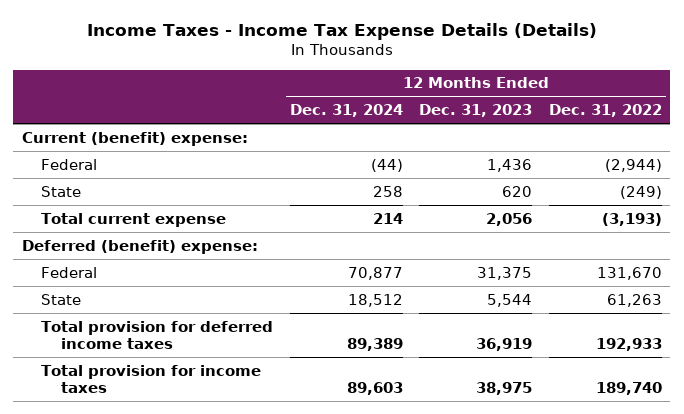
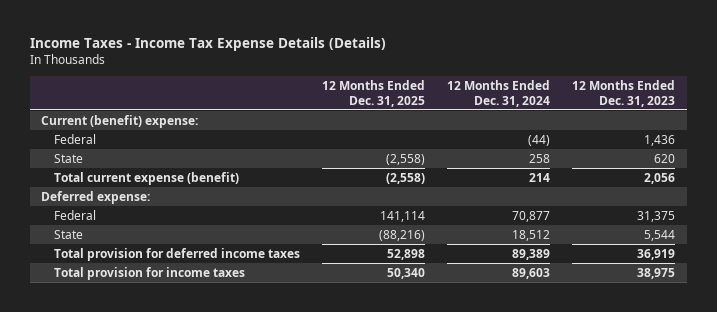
- | 12 Months Ended Dec. 31, 2024 | 12 Months Ended Dec. 31, 2023 | 12 Months Ended Dec. 31, 2022
+ | 12 Months Ended Dec. 31, 2025 | 12 Months Ended Dec. 31, 2024 | 12 Months Ended Dec. 31, 2023
- Total current expense | 214 | 2,056 | (3,193)
- Deferred (benefit) expense:
+ Total current expense (benefit) | (2,558) | 214 | 2,056
+ Deferred expense:

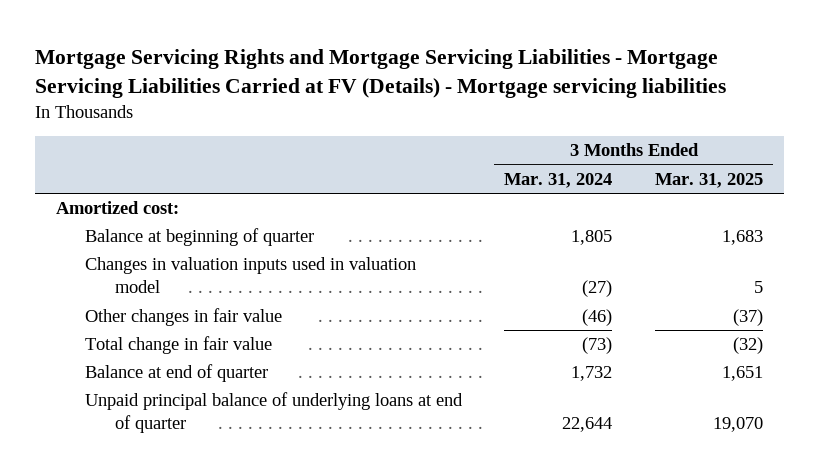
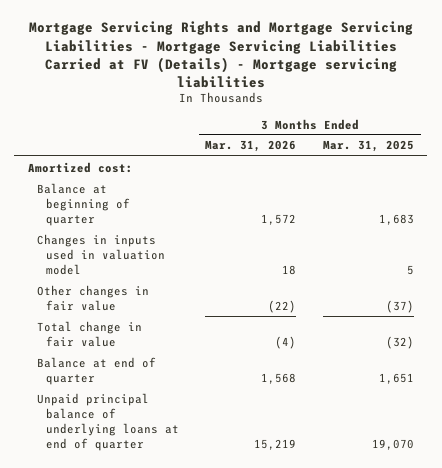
- | 3 Months Ended Mar. 31, 2024 | 3 Months Ended Mar. 31, 2025
+ | 3 Months Ended Mar. 31, 2026 | 3 Months Ended Mar. 31, 2025
- Changes in valuation inputs used in valuation model | (27) | 5
+ Changes in inputs used in valuation model | 18 | 5

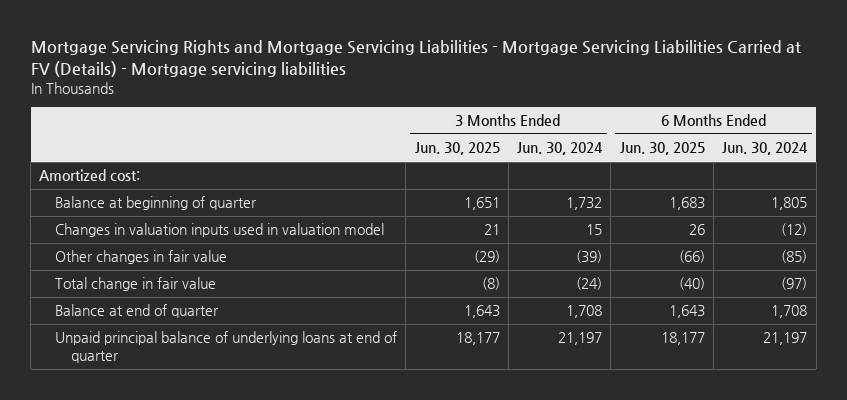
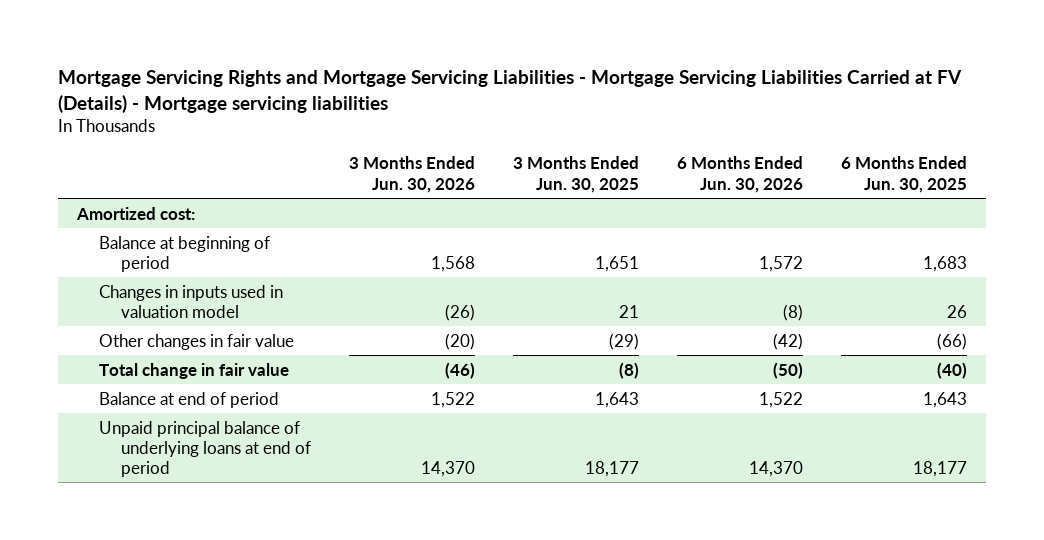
- | 3 Months Ended Jun. 30, 2025 | 3 Months Ended Jun. 30, 2024 | 6 Months Ended Jun. 30, 2025 | 6 Months Ended Jun. 30, 2024
+ | 3 Months Ended Jun. 30, 2026 | 3 Months Ended Jun. 30, 2025 | 6 Months Ended Jun. 30, 2026 | 6 Months Ended Jun. 30, 2025
- Balance at beginning of quarter | 1,651 | 1,732 | 1,683 | 1,805
- Changes in valuation inputs used in valuation model | 21 | 15 | 26 | (12)
+ Balance at beginning of period | 1,568 | 1,651 | 1,572 | 1,683
+ Changes in inputs used in valuation model | (26) | 21 | (8) | 26
- Balance at end of quarter | 1,643 | 1,708 | 1,643 | 1,708
- Unpaid principal balance of underlying loans at end of quarter | 18,177 | 21,197 | 18,177 | 21,197
+ Balance at end of period | 1,522 | 1,643 | 1,522 | 1,643
+ Unpaid principal balance of underlying loans at end of period | 14,370 | 18,177 | 14,370 | 18,177

